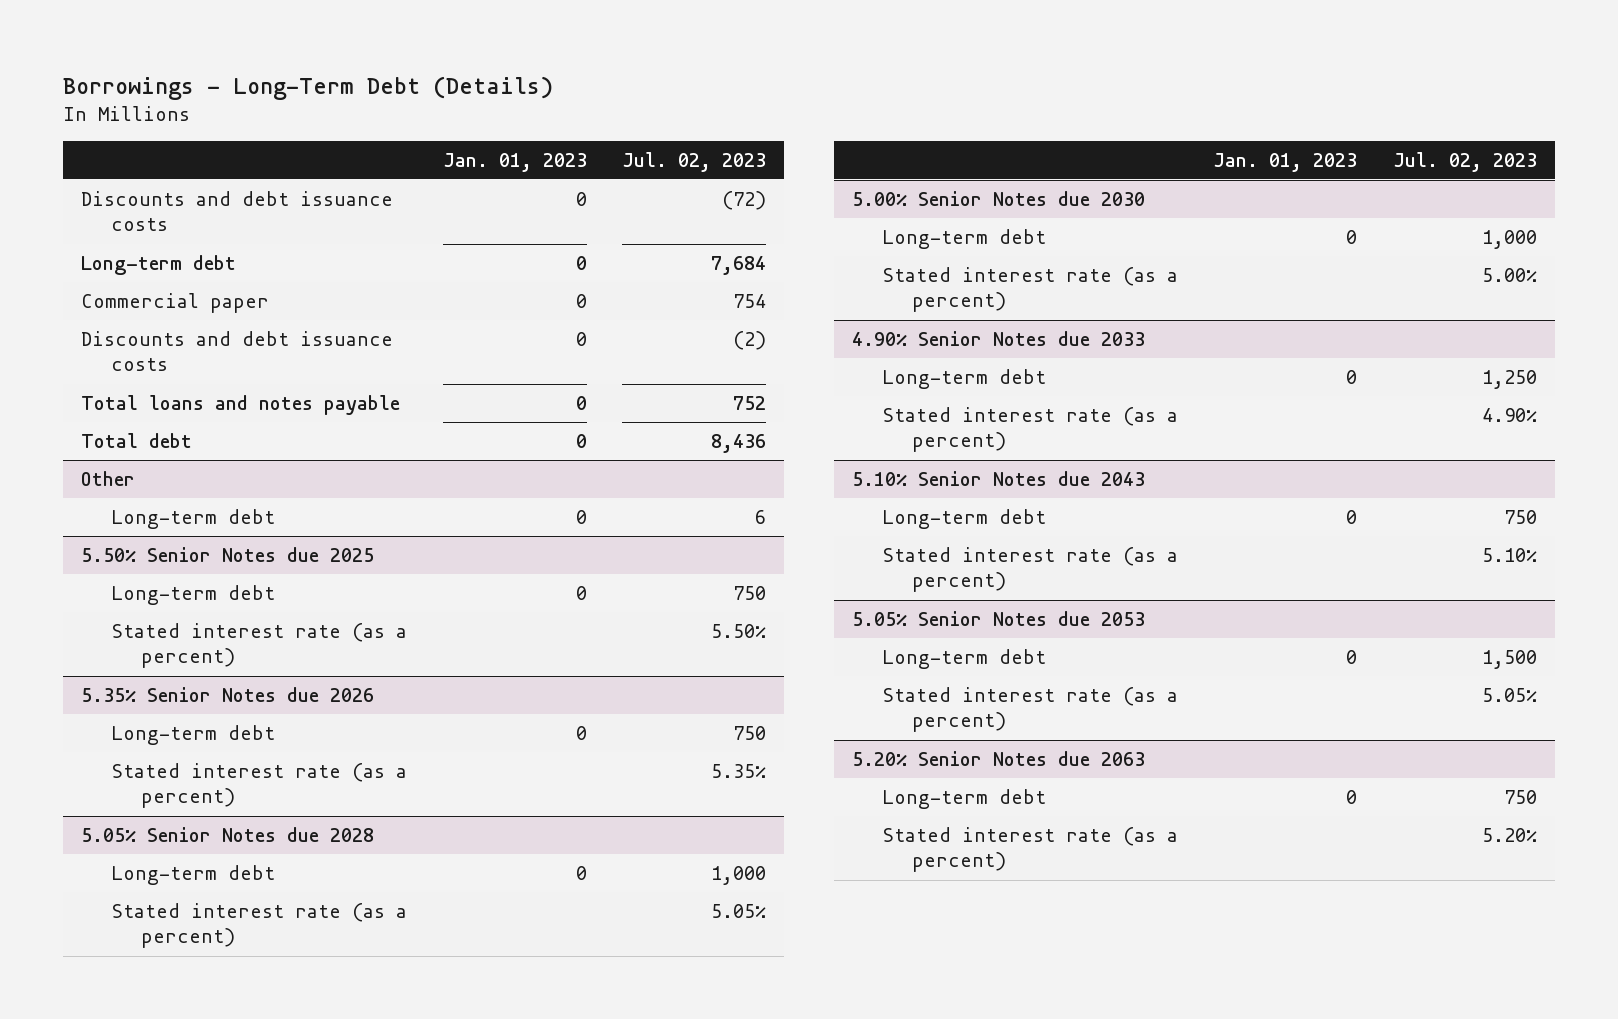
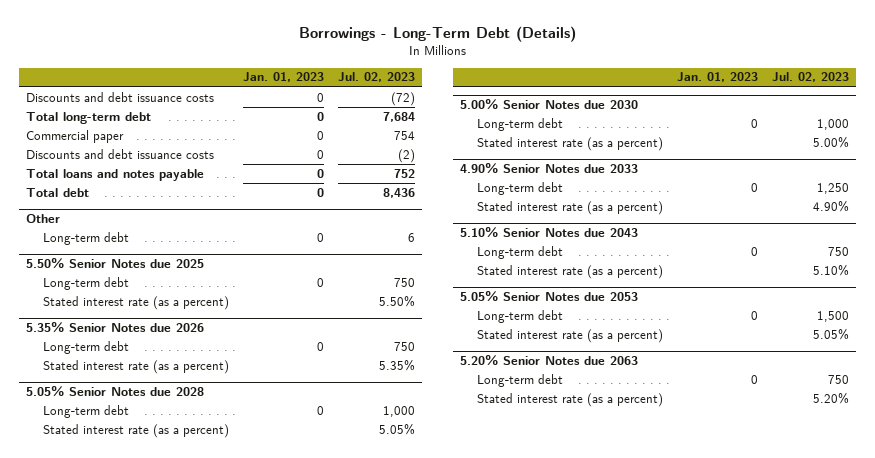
- Long-term debt | 0 | 7,684
+ Total long-term debt | 0 | 7,684

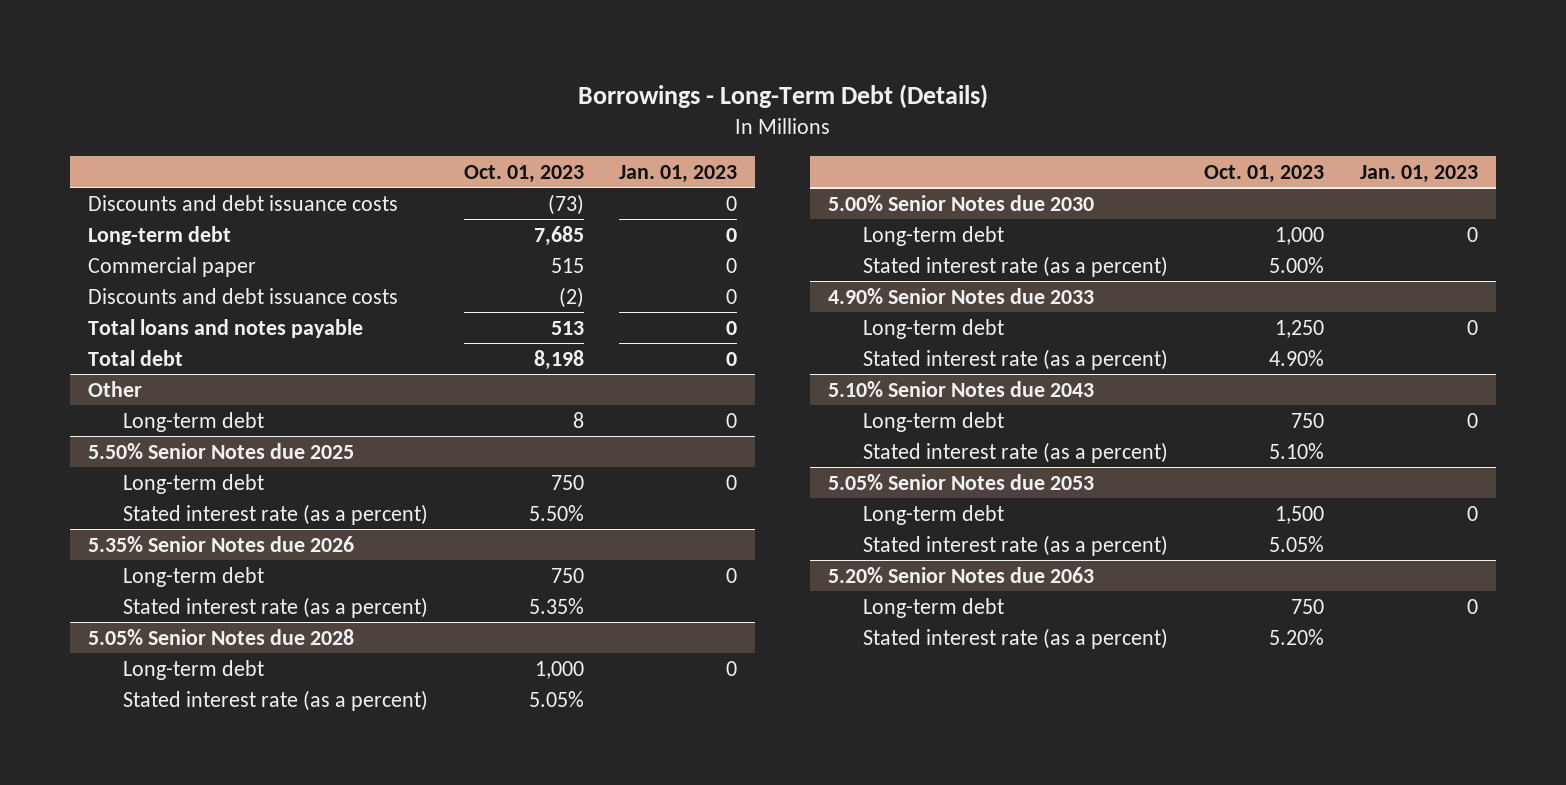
- | Jan. 01, 2023 | Jul. 02, 2023
+ | Oct. 01, 2023 | Jan. 01, 2023
- Total long-term debt | 0 | 7,684
+ Long-term debt | 7,685 | 0

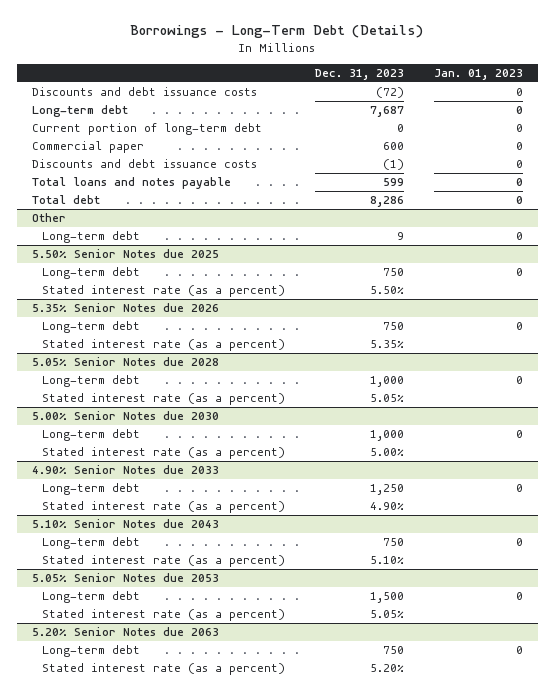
- | Oct. 01, 2023 | Jan. 01, 2023
+ | Dec. 31, 2023 | Jan. 01, 2023
+ Current portion of long-term debt | 0 | 0

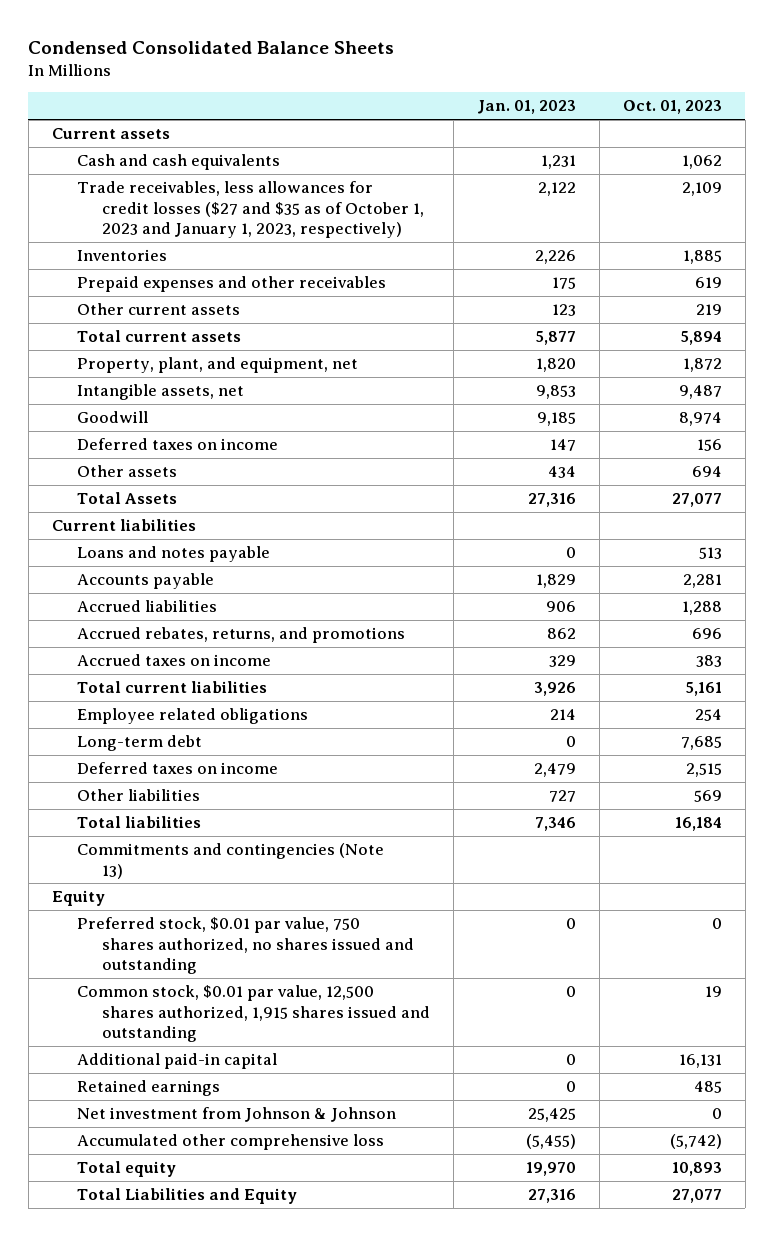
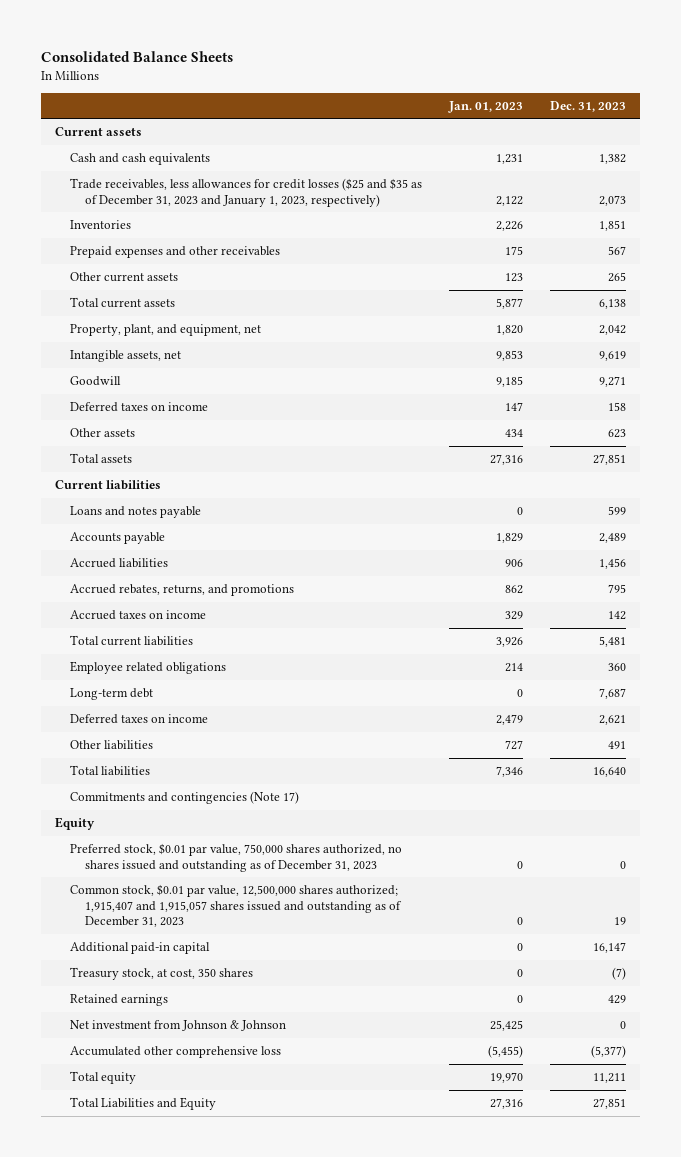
- Condensed Consolidated Balance Sheets
+ Consolidated Balance Sheets
- | Jan. 01, 2023 | Oct. 01, 2023
+ | Jan. 01, 2023 | Dec. 31, 2023
- Trade receivables, less allowances for credit losses ($27 and $35 as of October 1, 2023 and January 1, 2023, respectively) | 2,122 | 2,109
+ Trade receivables, less allowances for credit losses ($25 and $35 as of December 31, 2023 and January 1, 2023, respectively) | 2,122 | 2,073
- Total Assets | 27,316 | 27,077
+ Total assets | 27,316 | 27,851
- Commitments and contingencies (Note 13)
+ Commitments and contingencies (Note 17)
- Preferred stock, $0.01 par value, 750 shares authorized, no shares issued and outstanding | 0 | 0
- Common stock, $0.01 par value, 12,500 shares authorized, 1,915 shares issued and outstanding | 0 | 19
+ Preferred stock, $0.01 par value, 750,000 shares authorized, no shares issued and outstanding as of December 31, 2023 | 0 | 0
+ Common stock, $0.01 par value, 12,500,000 shares authorized; 1,915,407 and 1,915,057 shares issued and outstanding as of December 31, 2023 | 0 | 19
+ Treasury stock, at cost, 350 shares | 0 | (7)

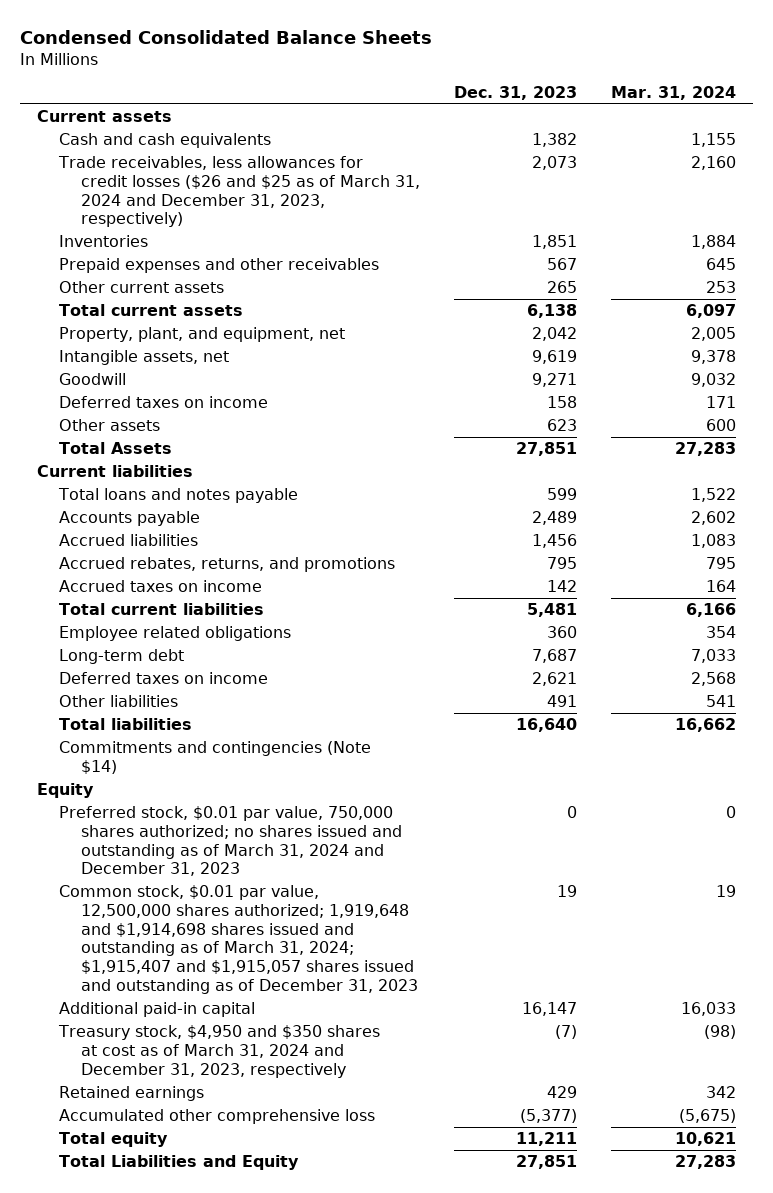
- Consolidated Balance Sheets
+ Condensed Consolidated Balance Sheets
- | Jan. 01, 2023 | Dec. 31, 2023
+ | Dec. 31, 2023 | Mar. 31, 2024
- Trade receivables, less allowances for credit losses ($25 and $35 as of December 31, 2023 and January 1, 2023, respectively) | 2,122 | 2,073
+ Trade receivables, less allowances for credit losses ($26 and $25 as of March 31, 2024 and December 31, 2023, respectively) | 2,073 | 2,160
- Total assets | 27,316 | 27,851
+ Total Assets | 27,851 | 27,283
- Loans and notes payable | 0 | 599
+ Total loans and notes payable | 599 | 1,522
- Commitments and contingencies (Note 17)
+ Commitments and contingencies (Note $14)
- Preferred stock, $0.01 par value, 750,000 shares authorized, no shares issued and outstanding as of December 31, 2023 | 0 | 0
- Common stock, $0.01 par value, 12,500,000 shares authorized; 1,915,407 and 1,915,057 shares issued and outstanding as of December 31, 2023 | 0 | 19
+ Preferred stock, $0.01 par value, 750,000 shares authorized; no shares issued and outstanding as of March 31, 2024 and December 31, 2023 | 0 | 0
+ Common stock, $0.01 par value, 12,500,000 shares authorized; 1,919,648 and $1,914,698 shares issued and outstanding as of March 31, 2024; $1,915,407 and $1,915,057 shares issued and outstanding as of December 31, 2023 | 19 | 19
- Treasury stock, at cost, 350 shares | 0 | (7)
+ Treasury stock, $4,950 and $350 shares at cost as of March 31, 2024 and December 31, 2023, respectively | (7) | (98)
- Net investment from Johnson & Johnson | 25,425 | 0

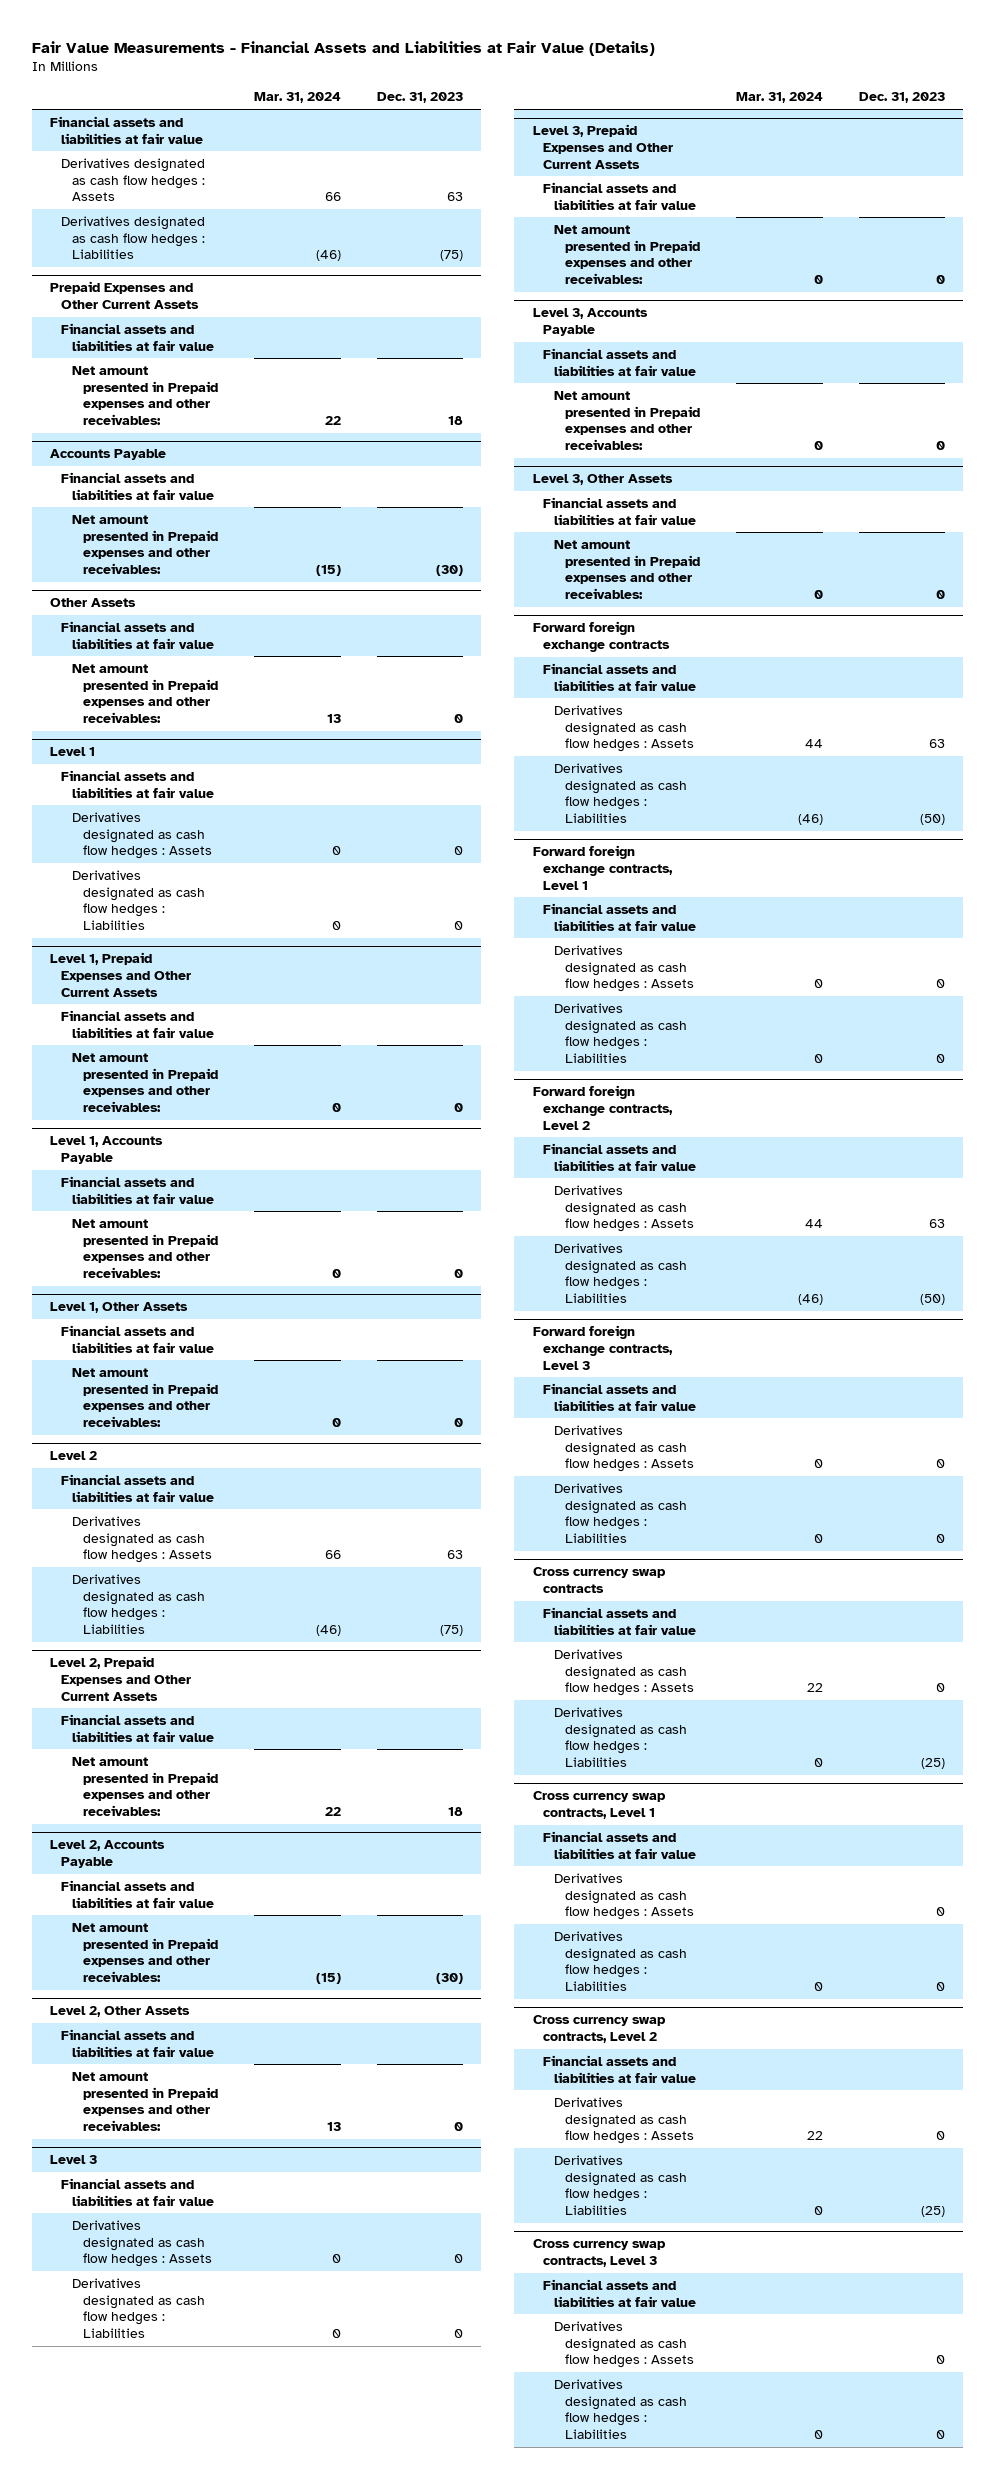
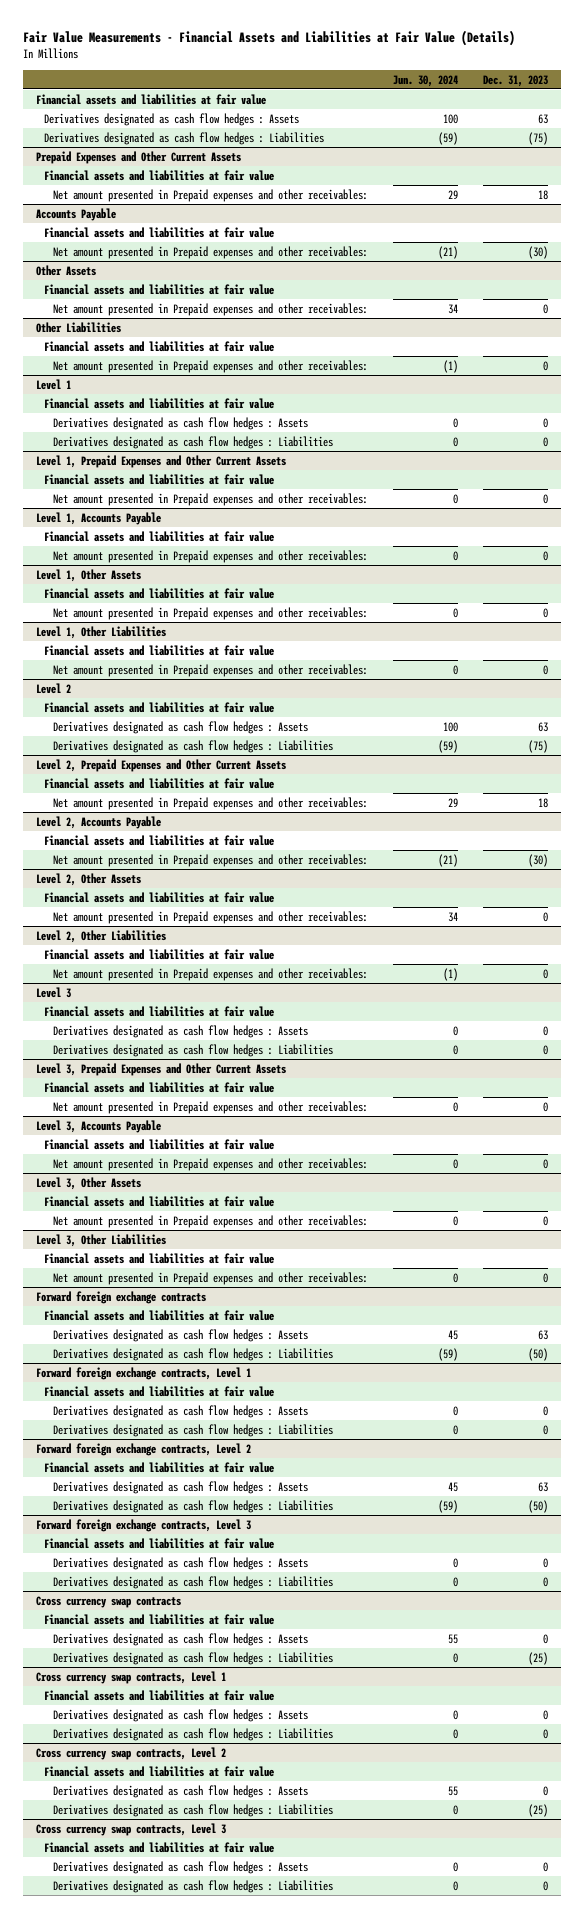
- | Mar. 31, 2024 | Dec. 31, 2023
+ | Jun. 30, 2024 | Dec. 31, 2023
+ Other Liabilities
+ Financial assets and liabilities at fair value
+ Net amount presented in Prepaid expenses and other receivables: | (1) | 0
+ Level 1, Other Liabilities
+ Financial assets and liabilities at fair value
+ Net amount presented in Prepaid expenses and other receivables: | 0 | 0
+ Level 2, Other Liabilities
+ Financial assets and liabilities at fair value
+ Net amount presented in Prepaid expenses and other receivables: | (1) | 0
+ Level 3, Other Liabilities
+ Financial assets and liabilities at fair value
+ Net amount presented in Prepaid expenses and other receivables: | 0 | 0

